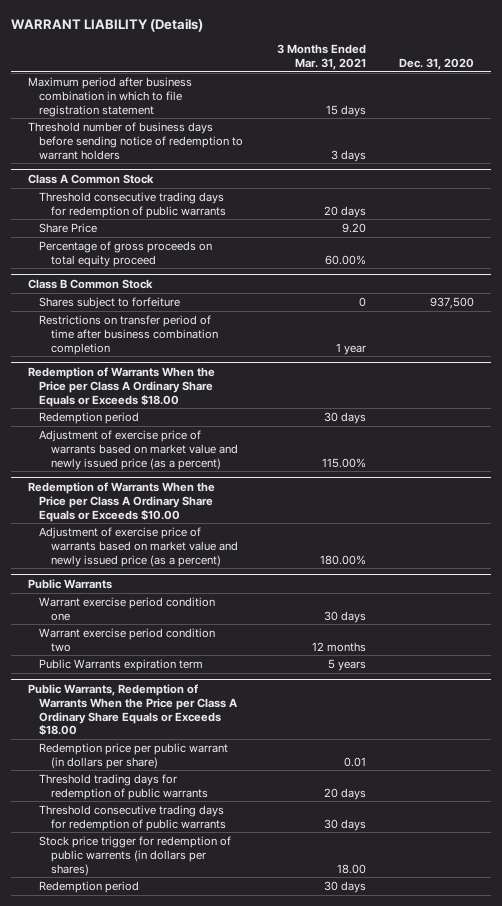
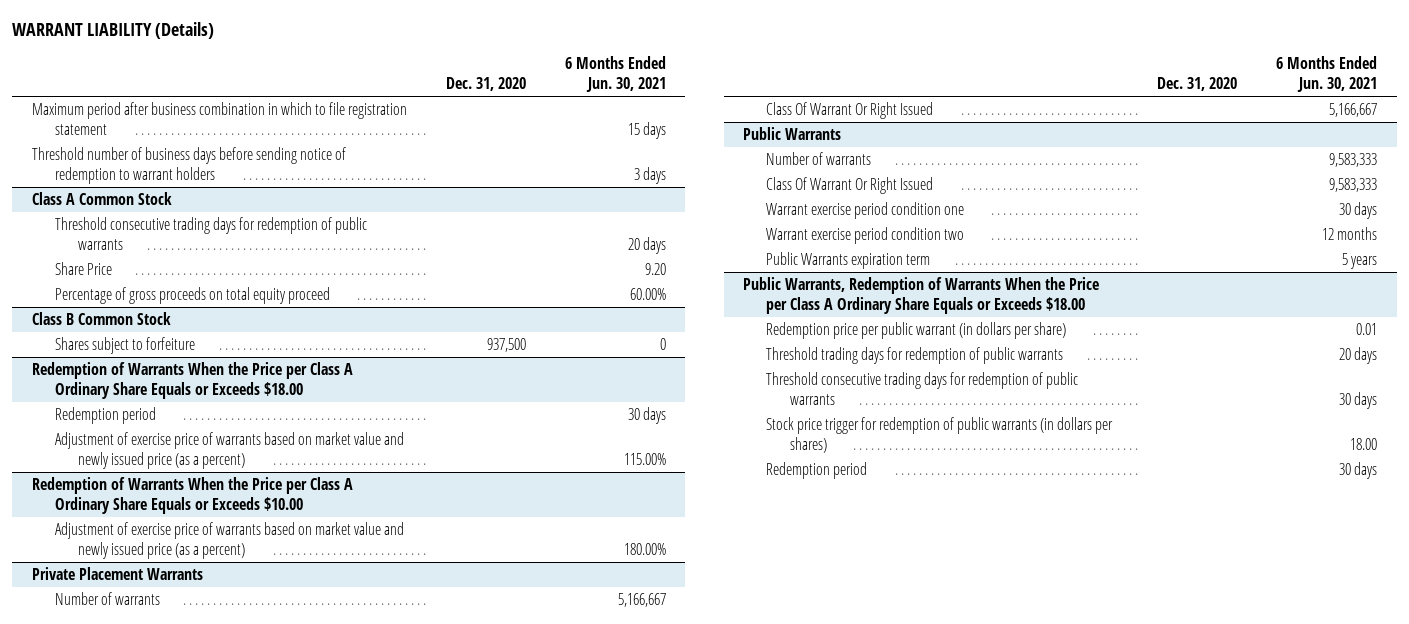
- | 3 Months Ended Mar. 31, 2021 | Dec. 31, 2020
+ | Dec. 31, 2020 | 6 Months Ended Jun. 30, 2021
@ Class B Common Stock
- Restrictions on transfer period of time after business combination completion | 1 year |
+ Private Placement Warrants
+ Number of warrants | | 5,166,667
+ Class Of Warrant Or Right Issued | | 5,166,667
@ Public Warrants
+ Number of warrants | | 9,583,333
+ Class Of Warrant Or Right Issued | | 9,583,333
@ Public Warrants, Redemption of Warrants When the Price per Class A Ordinary Share Equals or Exceeds $18.00
- Stock price trigger for redemption of public warrents (in dollars per shares) | 18.00 |
+ Stock price trigger for redemption of public warrants (in dollars per shares) | | 18.00

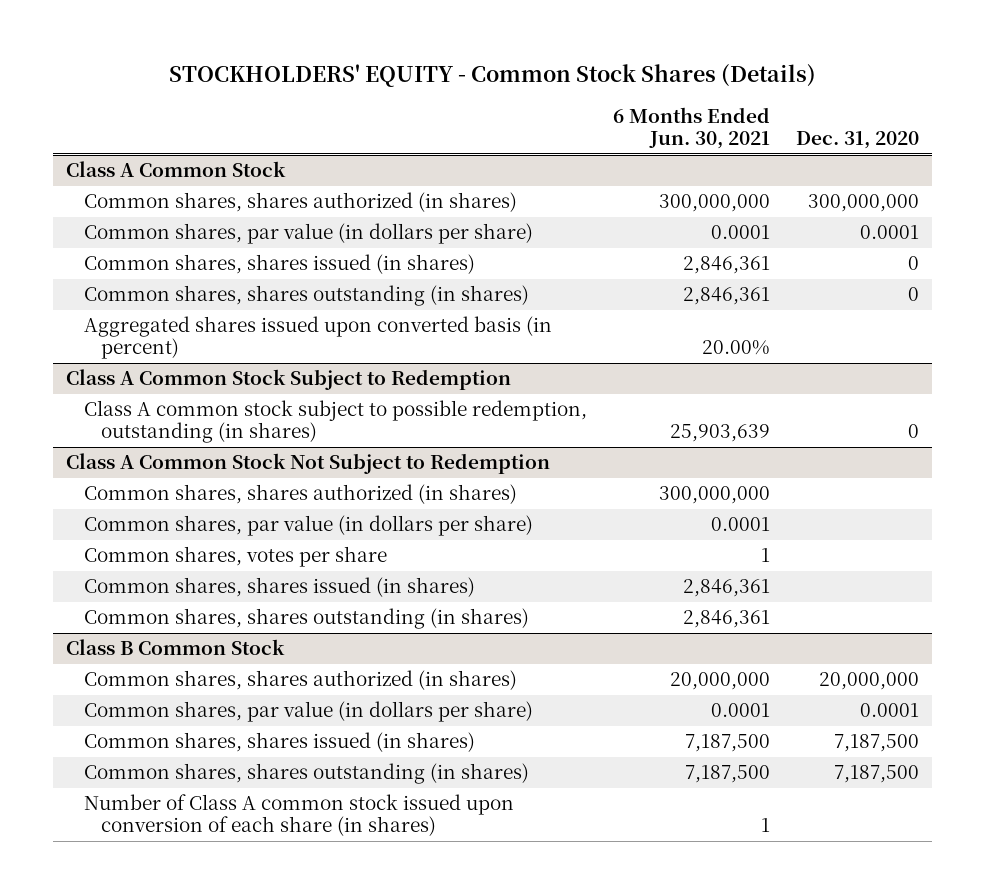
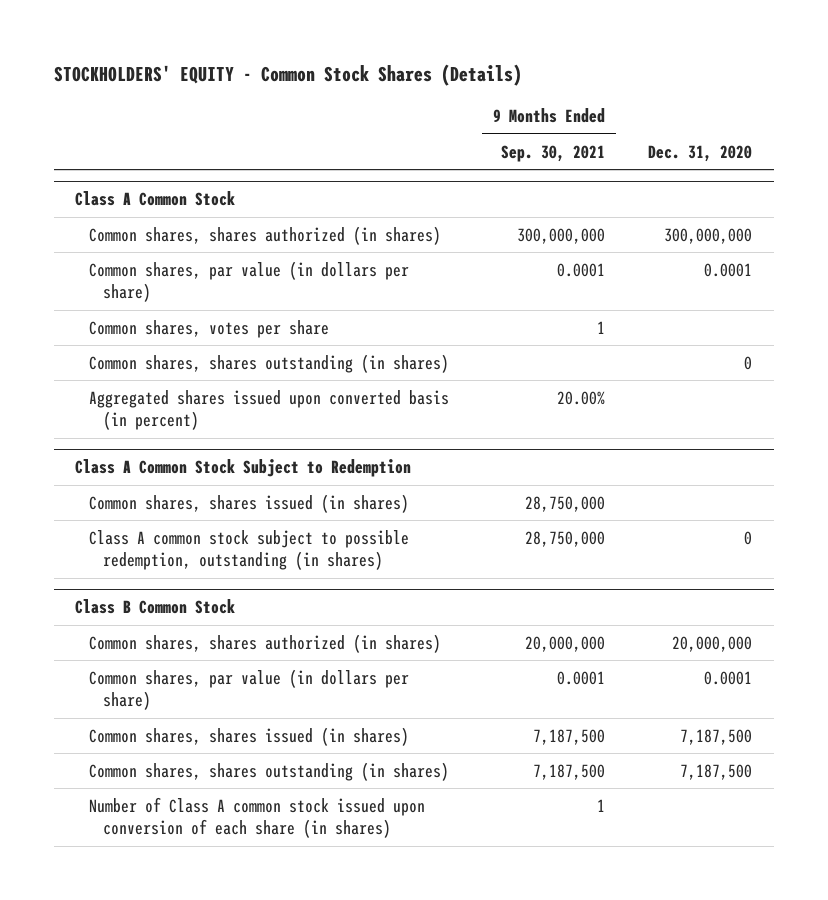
- | 6 Months Ended Jun. 30, 2021 | Dec. 31, 2020
+ | 9 Months Ended Sep. 30, 2021 | Dec. 31, 2020
@ Class A Common Stock
- Common shares, shares issued (in shares) | 2,846,361 | 0
+ Common shares, votes per share | 1 |
@ Class A Common Stock Subject to Redemption
+ Common shares, shares issued (in shares) | 28,750,000 |
- Class A Common Stock Not Subject to Redemption
- Common shares, shares authorized (in shares) | 300,000,000 |
- Common shares, par value (in dollars per share) | 0.0001 |
- Common shares, votes per share | 1 |
- Common shares, shares issued (in shares) | 2,846,361 |
- Common shares, shares outstanding (in shares) | 2,846,361 |

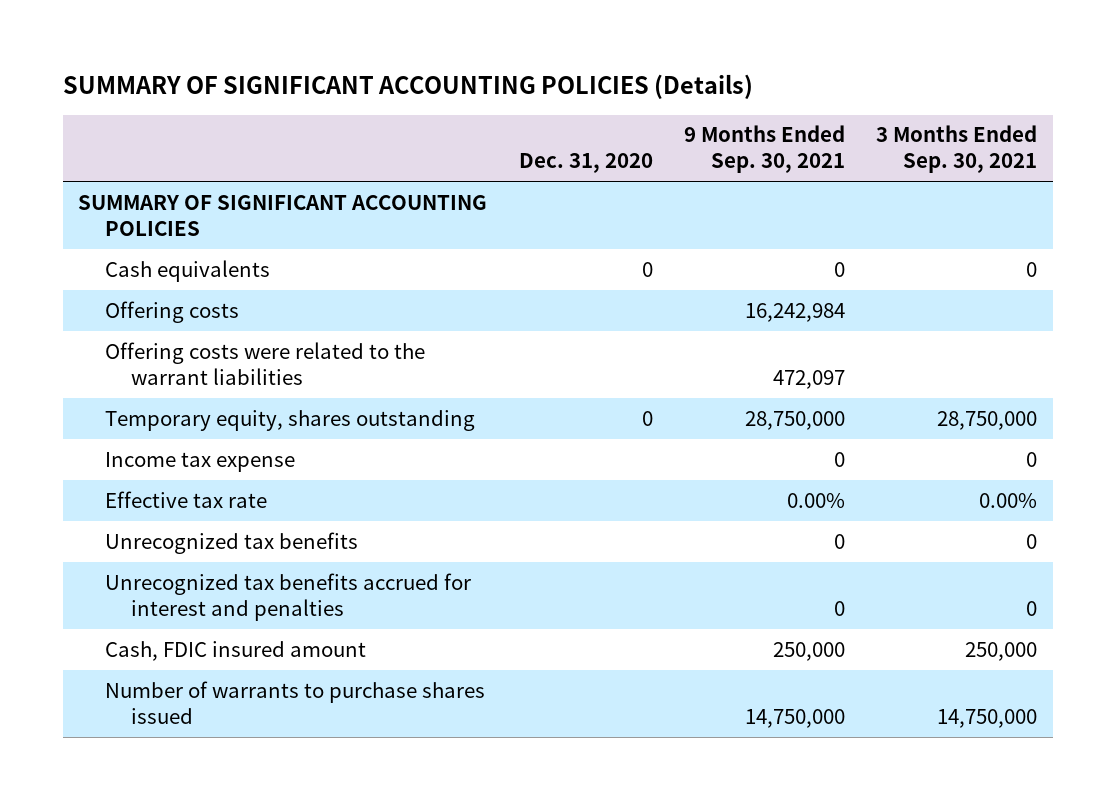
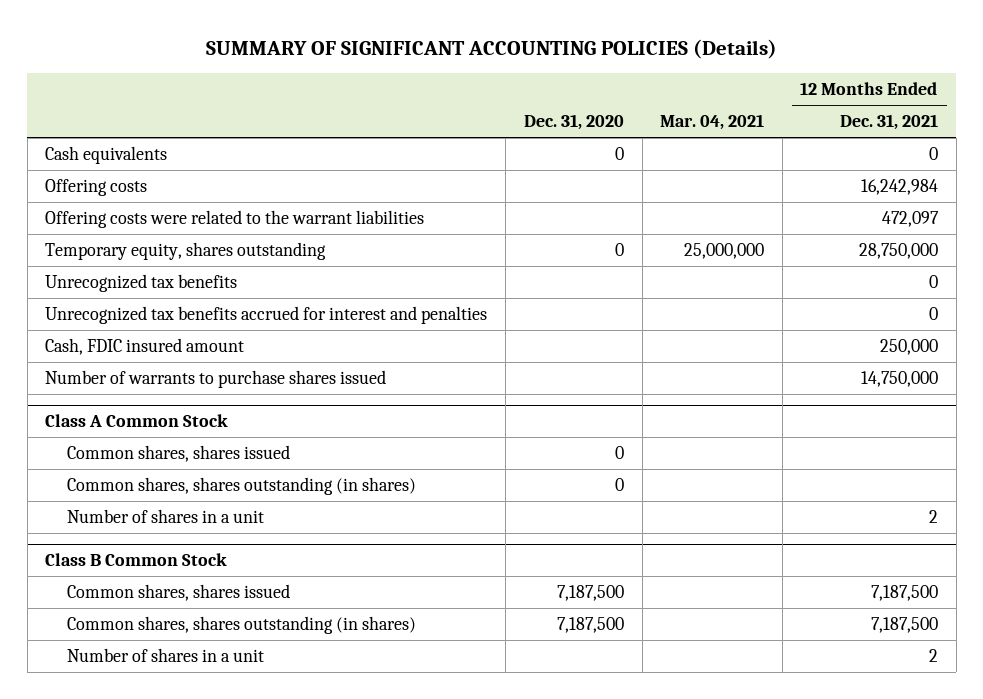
- | Dec. 31, 2020 | 9 Months Ended Sep. 30, 2021 | 3 Months Ended Sep. 30, 2021
+ | Dec. 31, 2020 | Mar. 04, 2021 | 12 Months Ended Dec. 31, 2021
- SUMMARY OF SIGNIFICANT ACCOUNTING POLICIES
- Income tax expense | | 0 | 0
- Effective tax rate | | 0.00% | 0.00%
+ Class A Common Stock
+ Common shares, shares issued | 0 | |
+ Common shares, shares outstanding (in shares) | 0 | |
+ Number of shares in a unit | | | 2
+ Class B Common Stock
+ Common shares, shares issued | 7,187,500 | | 7,187,500
+ Common shares, shares outstanding (in shares) | 7,187,500 | | 7,187,500
+ Number of shares in a unit | | | 2

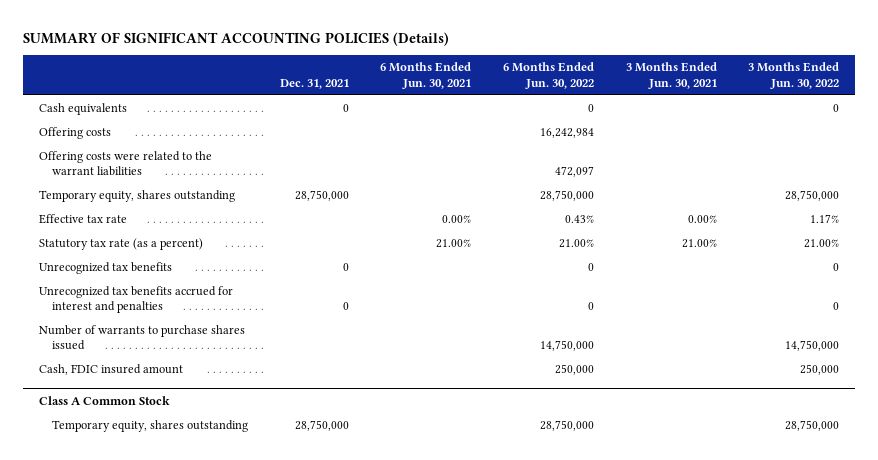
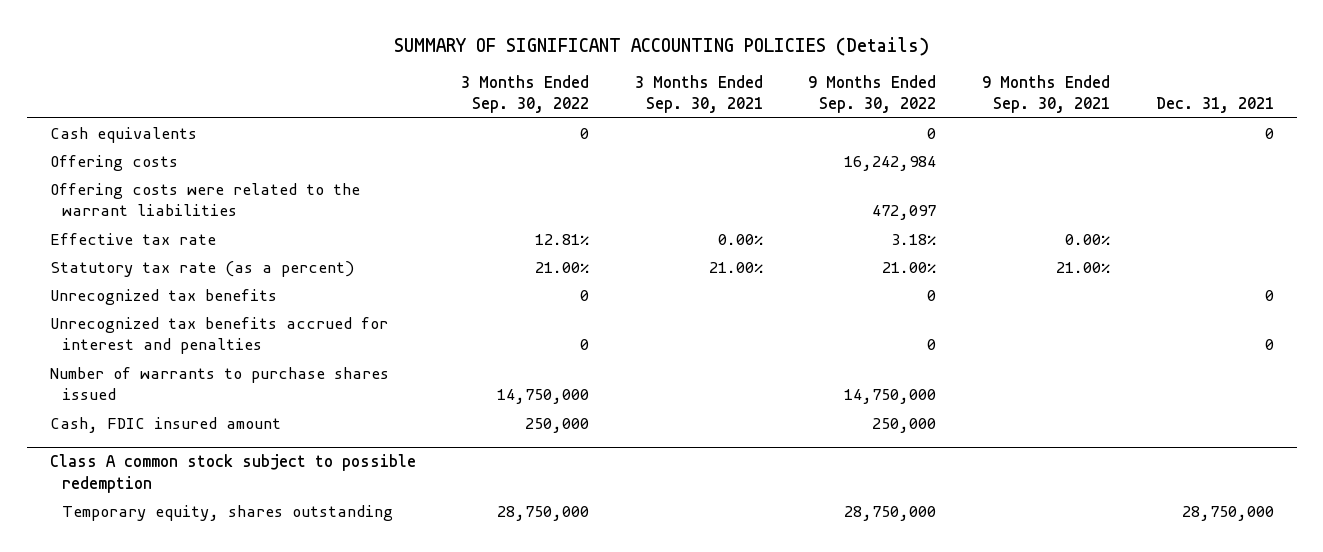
- | Dec. 31, 2021 | 6 Months Ended Jun. 30, 2021 | 6 Months Ended Jun. 30, 2022 | 3 Months Ended Jun. 30, 2021 | 3 Months Ended Jun. 30, 2022
+ | 3 Months Ended Sep. 30, 2022 | 3 Months Ended Sep. 30, 2021 | 9 Months Ended Sep. 30, 2022 | 9 Months Ended Sep. 30, 2021 | Dec. 31, 2021
- Temporary equity, shares outstanding | 28,750,000 | | 28,750,000 | | 28,750,000
- Class A Common Stock
+ Class A common stock subject to possible redemption

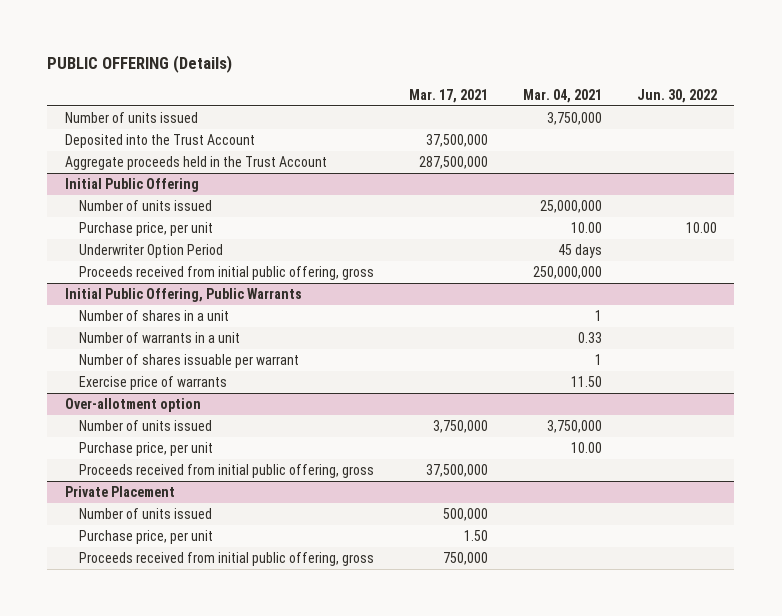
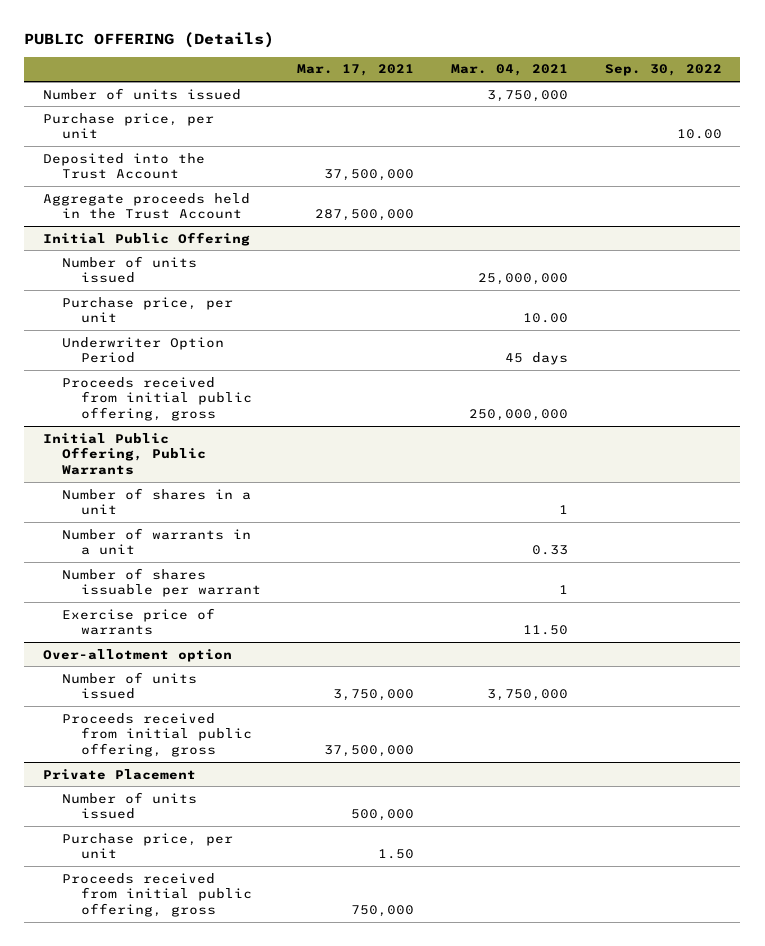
- | Mar. 17, 2021 | Mar. 04, 2021 | Jun. 30, 2022
+ | Mar. 17, 2021 | Mar. 04, 2021 | Sep. 30, 2022
+ Purchase price, per unit | | | 10.00
@ Over-allotment option
- Purchase price, per unit | | 10.00 |

